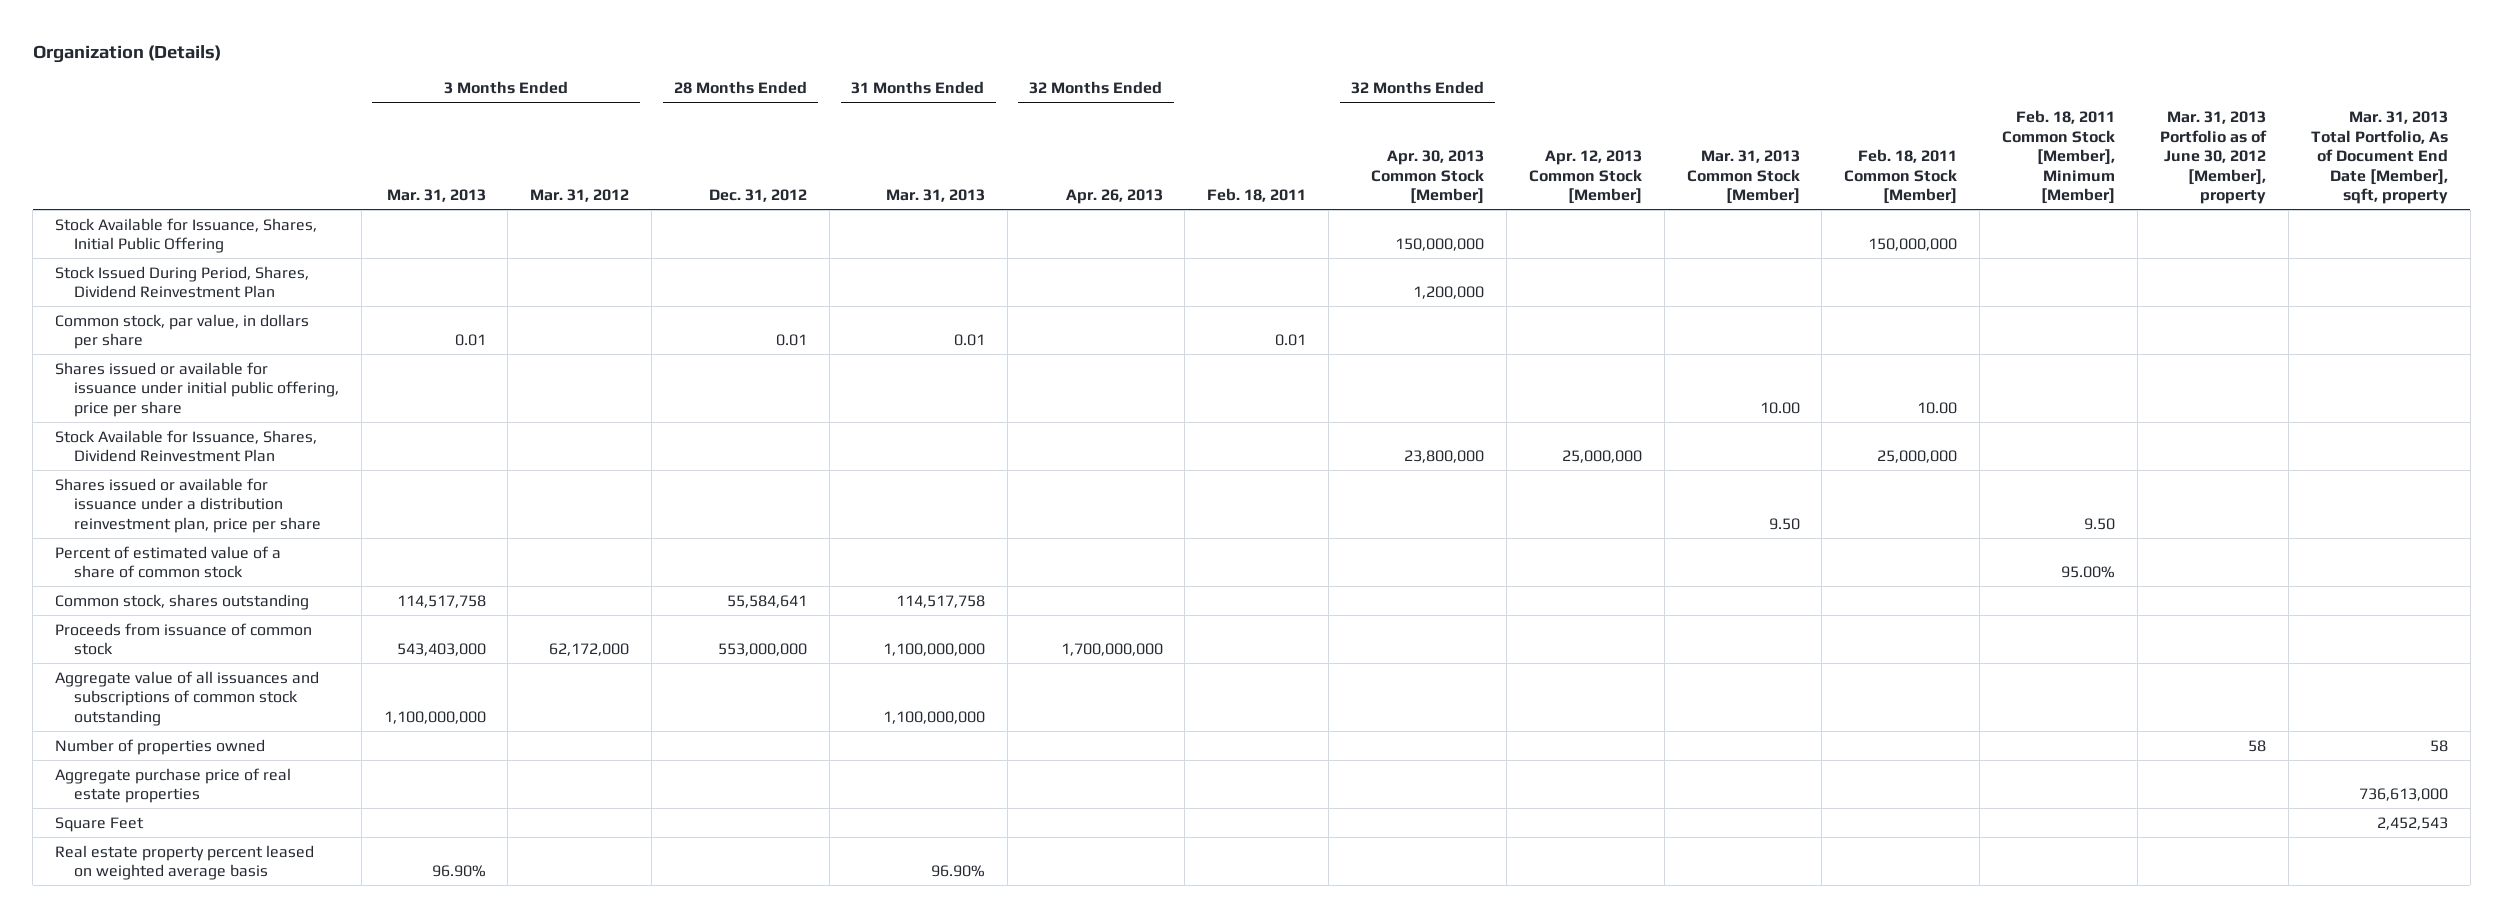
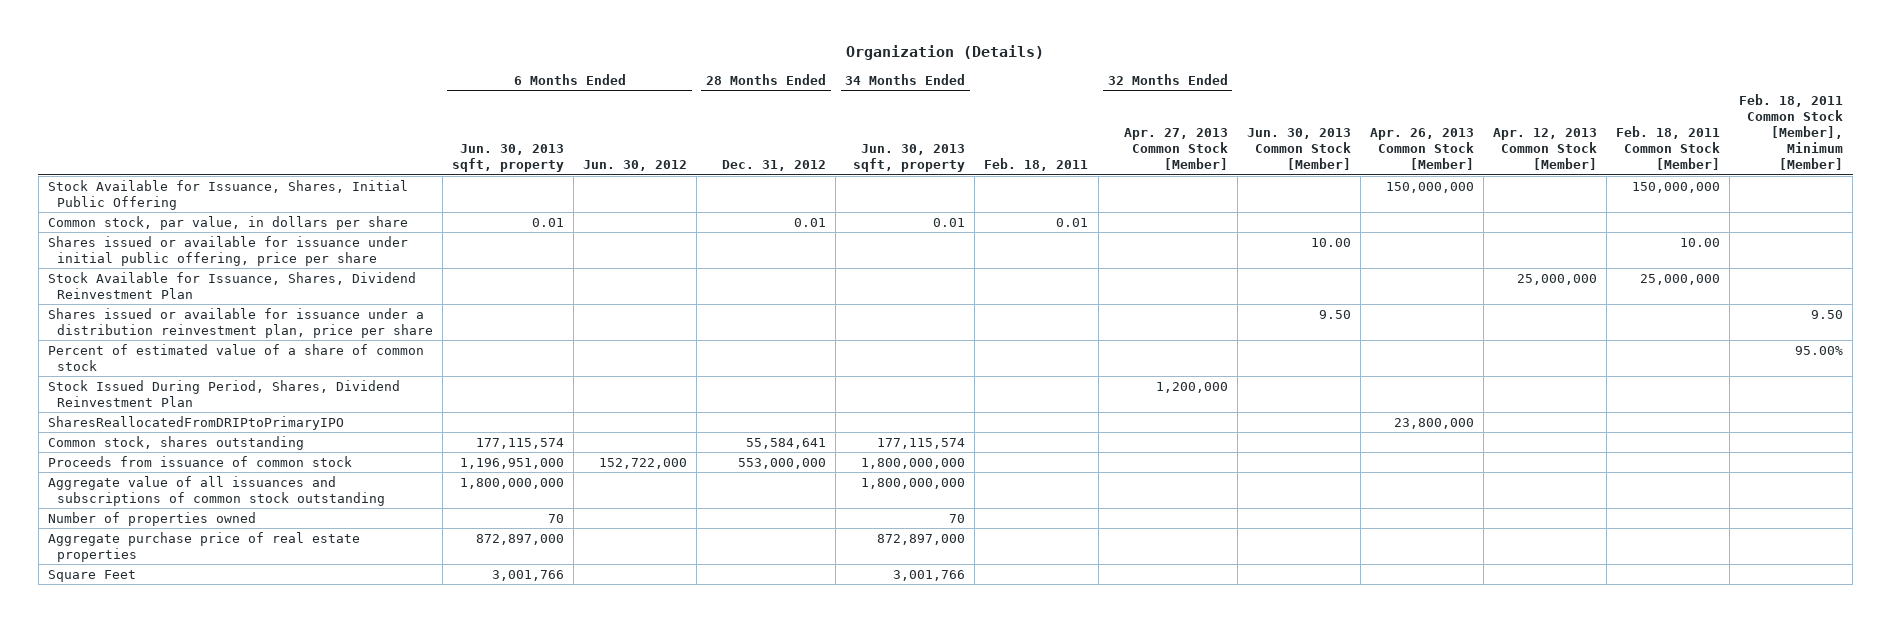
- | 3 Months Ended Mar. 31, 2013 | 3 Months Ended Mar. 31, 2012 | 28 Months Ended Dec. 31, 2012 | 31 Months Ended Mar. 31, 2013 | 32 Months Ended Apr. 26, 2013 | Feb. 18, 2011 | 32 Months Ended Apr. 30, 2013 Common Stock [Member] | Apr. 12, 2013 Common Stock [Member] | Mar. 31, 2013 Common Stock [Member] | Feb. 18, 2011 Common Stock [Member] | Feb. 18, 2011 Common Stock [Member], Minimum [Member] | Mar. 31, 2013 Portfolio as of June 30, 2012 [Member], property | Mar. 31, 2013 Total Portfolio, As of Document End Date [Member], sqft, property
+ | 6 Months Ended Jun. 30, 2013 sqft, property | 6 Months Ended Jun. 30, 2012 | 28 Months Ended Dec. 31, 2012 | 34 Months Ended Jun. 30, 2013 sqft, property | Feb. 18, 2011 | 32 Months Ended Apr. 27, 2013 Common Stock [Member] | Jun. 30, 2013 Common Stock [Member] | Apr. 26, 2013 Common Stock [Member] | Apr. 12, 2013 Common Stock [Member] | Feb. 18, 2011 Common Stock [Member] | Feb. 18, 2011 Common Stock [Member], Minimum [Member]
moved down: Stock Issued During Period, Shares, Dividend Reinvestment Plan | | | | | | 1,200,000 | | | | |
+ SharesReallocatedFromDRIPtoPrimaryIPO | | | | | | | | 23,800,000 | | |
- Real estate property percent leased on weighted average basis | 96.90% | | | 96.90% | | | | | | | | |

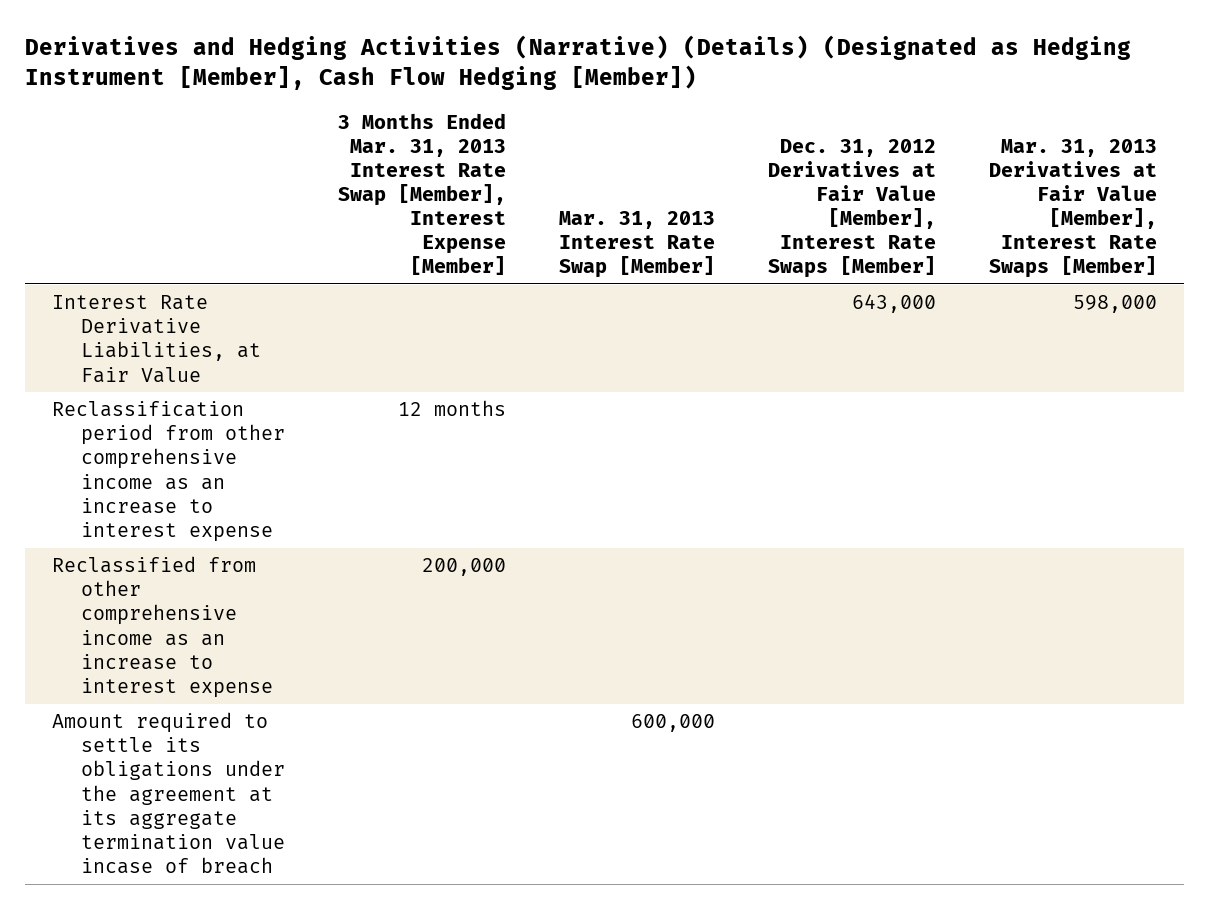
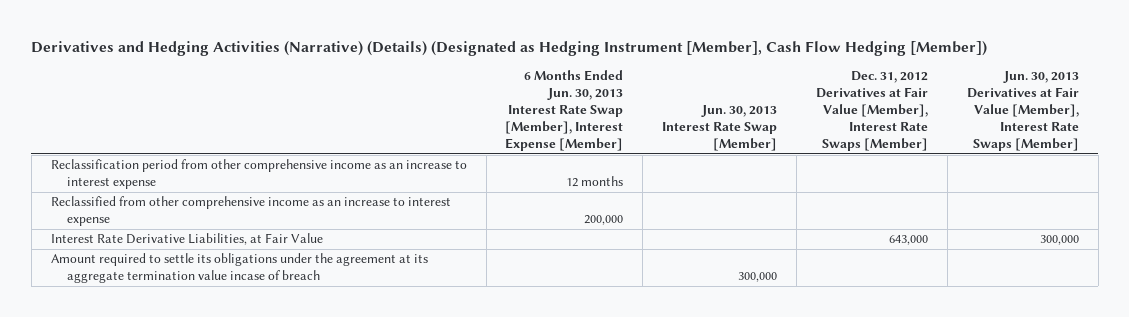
- | 3 Months Ended Mar. 31, 2013 Interest Rate Swap [Member], Interest Expense [Member] | Mar. 31, 2013 Interest Rate Swap [Member] | Dec. 31, 2012 Derivatives at Fair Value [Member], Interest Rate Swaps [Member] | Mar. 31, 2013 Derivatives at Fair Value [Member], Interest Rate Swaps [Member]
+ | 6 Months Ended Jun. 30, 2013 Interest Rate Swap [Member], Interest Expense [Member] | Jun. 30, 2013 Interest Rate Swap [Member] | Dec. 31, 2012 Derivatives at Fair Value [Member], Interest Rate Swaps [Member] | Jun. 30, 2013 Derivatives at Fair Value [Member], Interest Rate Swaps [Member]
moved down: Interest Rate Derivative Liabilities, at Fair Value | | | 643,000 | 300,000

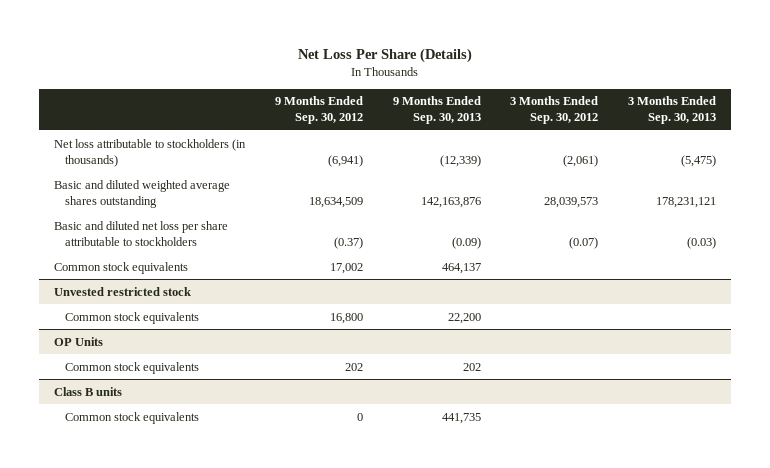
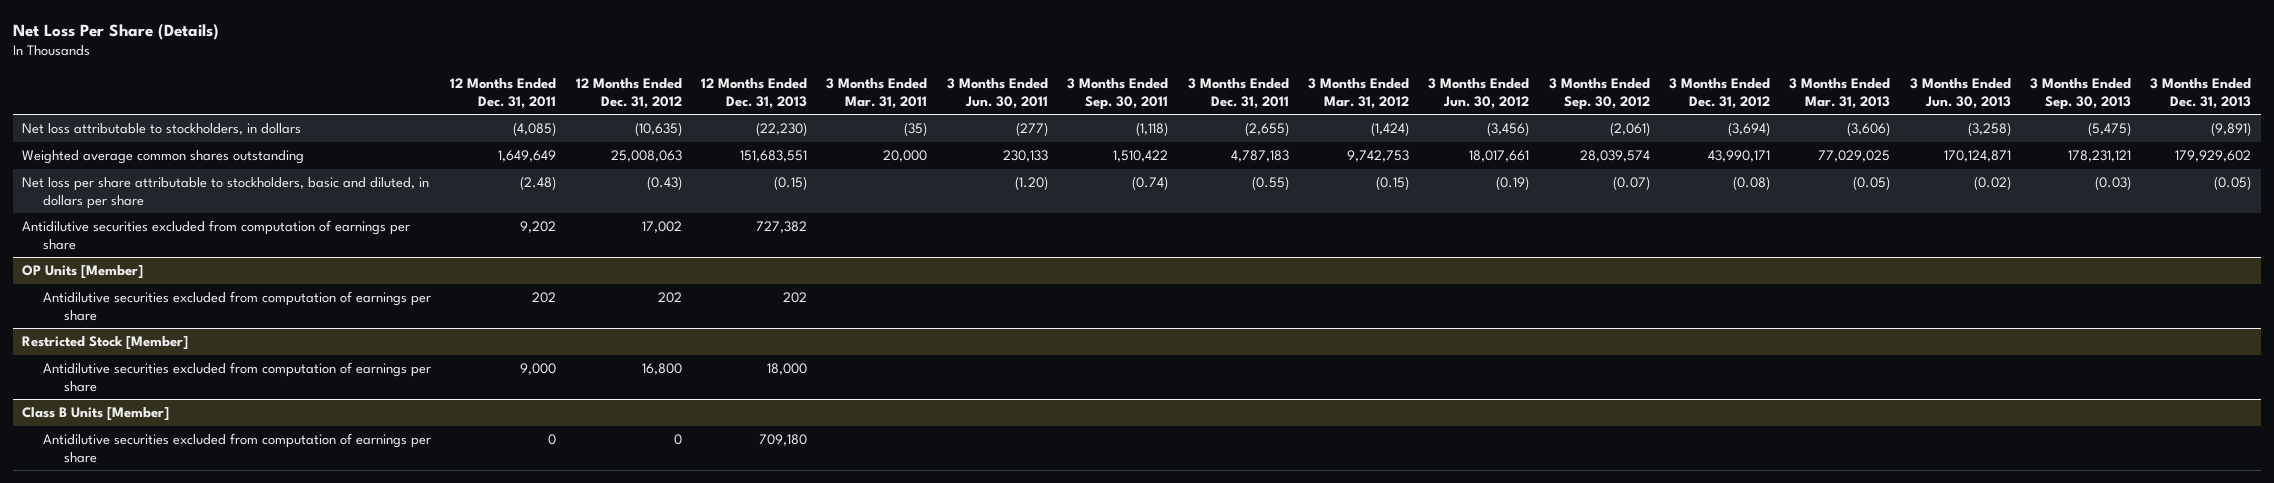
- | 9 Months Ended Sep. 30, 2012 | 9 Months Ended Sep. 30, 2013 | 3 Months Ended Sep. 30, 2012 | 3 Months Ended Sep. 30, 2013
+ | 12 Months Ended Dec. 31, 2011 | 12 Months Ended Dec. 31, 2012 | 12 Months Ended Dec. 31, 2013 | 3 Months Ended Mar. 31, 2011 | 3 Months Ended Jun. 30, 2011 | 3 Months Ended Sep. 30, 2011 | 3 Months Ended Dec. 31, 2011 | 3 Months Ended Mar. 31, 2012 | 3 Months Ended Jun. 30, 2012 | 3 Months Ended Sep. 30, 2012 | 3 Months Ended Dec. 31, 2012 | 3 Months Ended Mar. 31, 2013 | 3 Months Ended Jun. 30, 2013 | 3 Months Ended Sep. 30, 2013 | 3 Months Ended Dec. 31, 2013
- Net loss attributable to stockholders (in thousands) | (6,941) | (12,339) | (2,061) | (5,475)
- Basic and diluted weighted average shares outstanding | 18,634,509 | 142,163,876 | 28,039,573 | 178,231,121
- Basic and diluted net loss per share attributable to stockholders | (0.37) | (0.09) | (0.07) | (0.03)
- Common stock equivalents | 17,002 | 464,137 | |
- Unvested restricted stock
- Common stock equivalents | 16,800 | 22,200 | |
- OP Units
- Common stock equivalents | 202 | 202 | |
- Class B units
- Common stock equivalents | 0 | 441,735 | |
+ Net loss attributable to stockholders, in dollars | (4,085) | (10,635) | (22,230) | (35) | (277) | (1,118) | (2,655) | (1,424) | (3,456) | (2,061) | (3,694) | (3,606) | (3,258) | (5,475) | (9,891)
+ Weighted average common shares outstanding | 1,649,649 | 25,008,063 | 151,683,551 | 20,000 | 230,133 | 1,510,422 | 4,787,183 | 9,742,753 | 18,017,661 | 28,039,574 | 43,990,171 | 77,029,025 | 170,124,871 | 178,231,121 | 179,929,602
+ Net loss per share attributable to stockholders, basic and diluted, in dollars per share | (2.48) | (0.43) | (0.15) | | (1.20) | (0.74) | (0.55) | (0.15) | (0.19) | (0.07) | (0.08) | (0.05) | (0.02) | (0.03) | (0.05)
+ Antidilutive securities excluded from computation of earnings per share | 9,202 | 17,002 | 727,382 | | | | | | | | | | | |
+ OP Units [Member]
+ Antidilutive securities excluded from computation of earnings per share | 202 | 202 | 202 | | | | | | | | | | | |
+ Restricted Stock [Member]
+ Antidilutive securities excluded from computation of earnings per share | 9,000 | 16,800 | 18,000 | | | | | | | | | | | |
+ Class B Units [Member]
+ Antidilutive securities excluded from computation of earnings per share | 0 | 0 | 709,180 | | | | | | | | | | | |

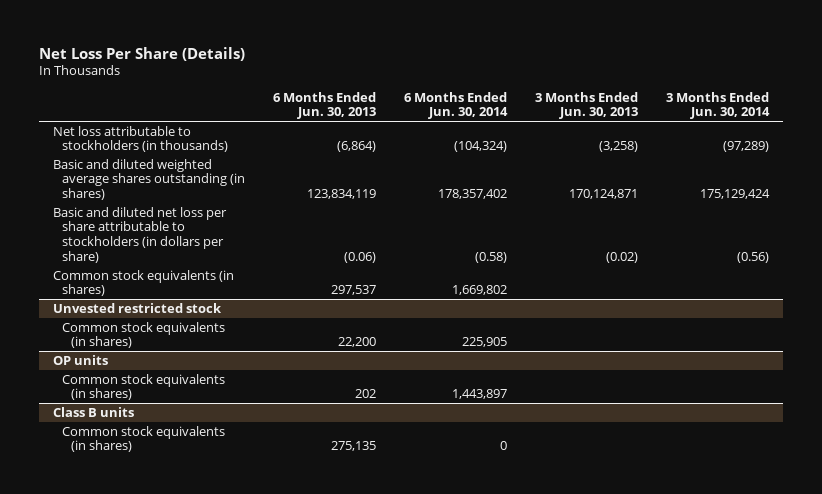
- | 12 Months Ended Dec. 31, 2011 | 12 Months Ended Dec. 31, 2012 | 12 Months Ended Dec. 31, 2013 | 3 Months Ended Mar. 31, 2011 | 3 Months Ended Jun. 30, 2011 | 3 Months Ended Sep. 30, 2011 | 3 Months Ended Dec. 31, 2011 | 3 Months Ended Mar. 31, 2012 | 3 Months Ended Jun. 30, 2012 | 3 Months Ended Sep. 30, 2012 | 3 Months Ended Dec. 31, 2012 | 3 Months Ended Mar. 31, 2013 | 3 Months Ended Jun. 30, 2013 | 3 Months Ended Sep. 30, 2013 | 3 Months Ended Dec. 31, 2013
+ | 6 Months Ended Jun. 30, 2013 | 6 Months Ended Jun. 30, 2014 | 3 Months Ended Jun. 30, 2013 | 3 Months Ended Jun. 30, 2014
- Net loss attributable to stockholders, in dollars | (4,085) | (10,635) | (22,230) | (35) | (277) | (1,118) | (2,655) | (1,424) | (3,456) | (2,061) | (3,694) | (3,606) | (3,258) | (5,475) | (9,891)
- Weighted average common shares outstanding | 1,649,649 | 25,008,063 | 151,683,551 | 20,000 | 230,133 | 1,510,422 | 4,787,183 | 9,742,753 | 18,017,661 | 28,039,574 | 43,990,171 | 77,029,025 | 170,124,871 | 178,231,121 | 179,929,602
- Net loss per share attributable to stockholders, basic and diluted, in dollars per share | (2.48) | (0.43) | (0.15) | | (1.20) | (0.74) | (0.55) | (0.15) | (0.19) | (0.07) | (0.08) | (0.05) | (0.02) | (0.03) | (0.05)
- Antidilutive securities excluded from computation of earnings per share | 9,202 | 17,002 | 727,382 | | | | | | | | | | | |
- OP Units [Member]
- Antidilutive securities excluded from computation of earnings per share | 202 | 202 | 202 | | | | | | | | | | | |
- Restricted Stock [Member]
- Antidilutive securities excluded from computation of earnings per share | 9,000 | 16,800 | 18,000 | | | | | | | | | | | |
- Class B Units [Member]
- Antidilutive securities excluded from computation of earnings per share | 0 | 0 | 709,180 | | | | | | | | | | | |
+ Net loss attributable to stockholders (in thousands) | (6,864) | (104,324) | (3,258) | (97,289)
+ Basic and diluted weighted average shares outstanding (in shares) | 123,834,119 | 178,357,402 | 170,124,871 | 175,129,424
+ Basic and diluted net loss per share attributable to stockholders (in dollars per share) | (0.06) | (0.58) | (0.02) | (0.56)
+ Common stock equivalents (in shares) | 297,537 | 1,669,802 | |
+ Unvested restricted stock
+ Common stock equivalents (in shares) | 22,200 | 225,905 | |
+ OP units
+ Common stock equivalents (in shares) | 202 | 1,443,897 | |
+ Class B units
+ Common stock equivalents (in shares) | 275,135 | 0 | |

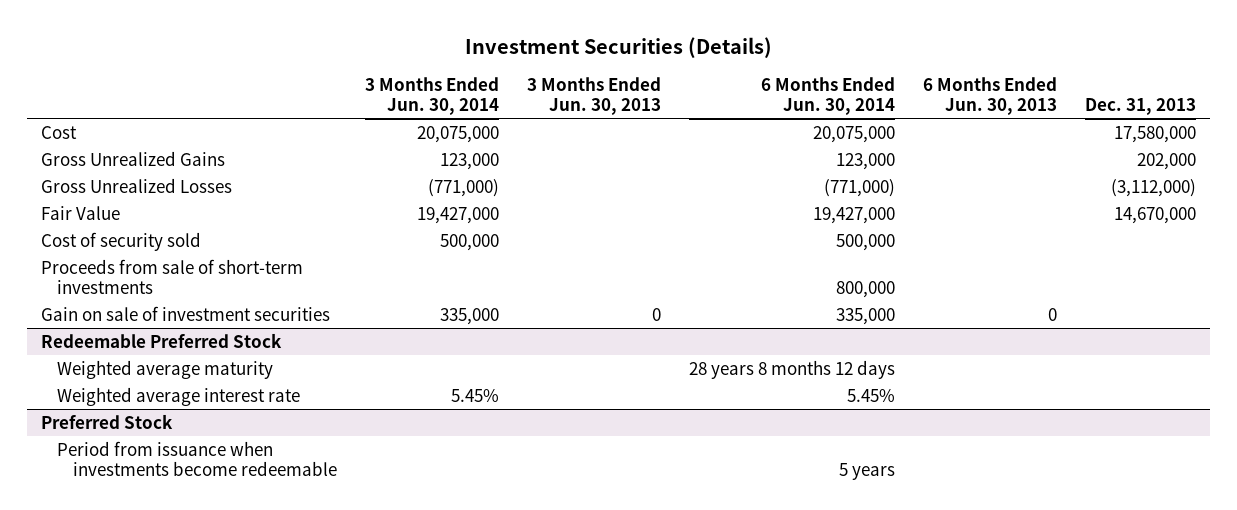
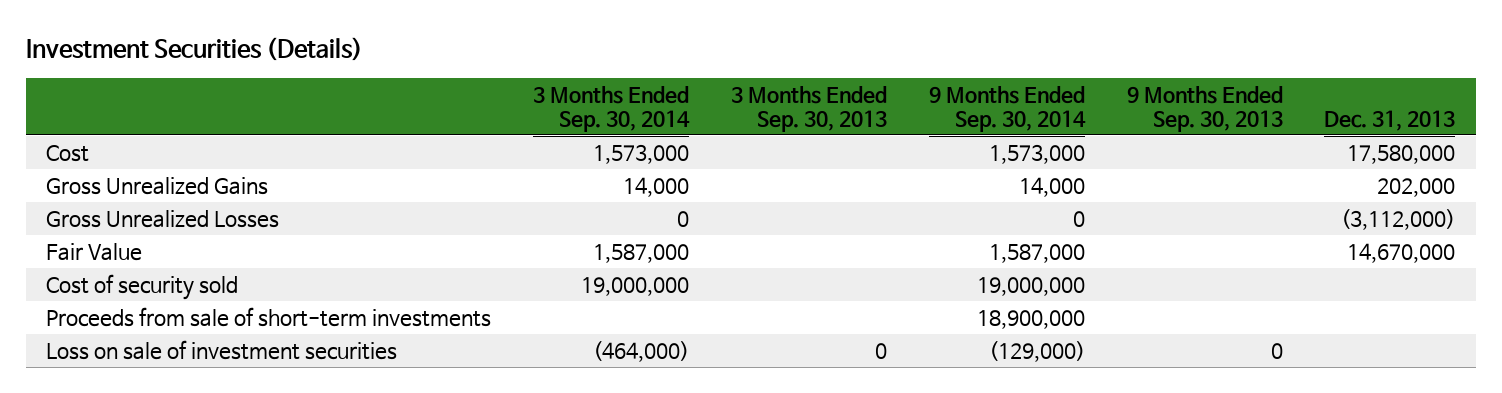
- | 3 Months Ended Jun. 30, 2014 | 3 Months Ended Jun. 30, 2013 | 6 Months Ended Jun. 30, 2014 | 6 Months Ended Jun. 30, 2013 | Dec. 31, 2013
+ | 3 Months Ended Sep. 30, 2014 | 3 Months Ended Sep. 30, 2013 | 9 Months Ended Sep. 30, 2014 | 9 Months Ended Sep. 30, 2013 | Dec. 31, 2013
- Gain on sale of investment securities | 335,000 | 0 | 335,000 | 0 |
- Redeemable Preferred Stock
- Weighted average maturity | | | 28 years 8 months 12 days | |
- Weighted average interest rate | 5.45% | | 5.45% | |
- Preferred Stock
- Period from issuance when investments become redeemable | | | 5 years | |
+ Loss on sale of investment securities | (464,000) | 0 | (129,000) | 0 |

